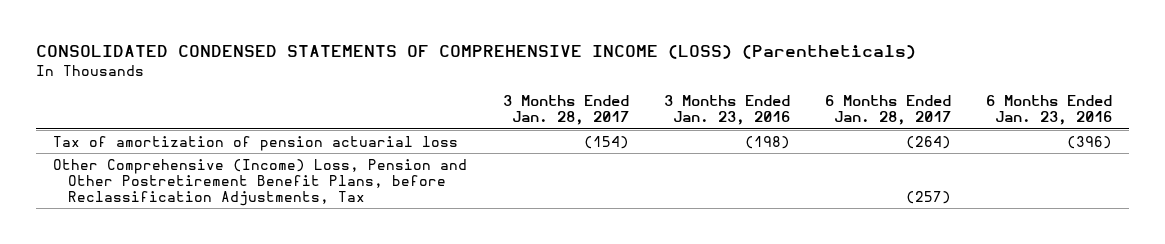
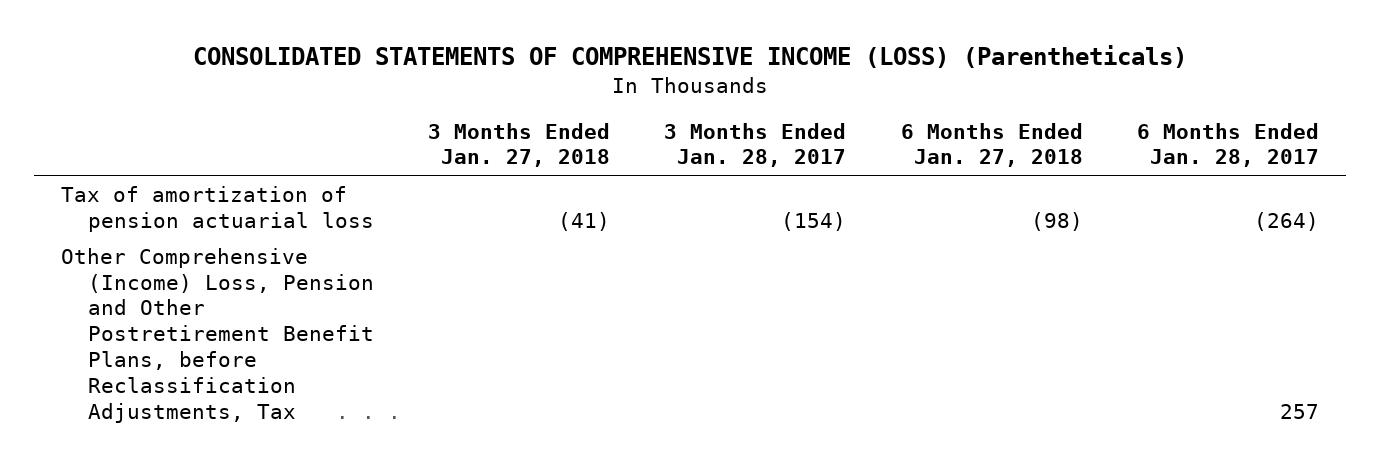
- CONSOLIDATED CONDENSED STATEMENTS OF COMPREHENSIVE INCOME (LOSS) (Parentheticals)
+ CONSOLIDATED STATEMENTS OF COMPREHENSIVE INCOME (LOSS) (Parentheticals)
- | 3 Months Ended Jan. 28, 2017 | 3 Months Ended Jan. 23, 2016 | 6 Months Ended Jan. 28, 2017 | 6 Months Ended Jan. 23, 2016
+ | 3 Months Ended Jan. 27, 2018 | 3 Months Ended Jan. 28, 2017 | 6 Months Ended Jan. 27, 2018 | 6 Months Ended Jan. 28, 2017
- Other Comprehensive (Income) Loss, Pension and Other Postretirement Benefit Plans, before Reclassification Adjustments, Tax | | | (257) |
+ Other Comprehensive (Income) Loss, Pension and Other Postretirement Benefit Plans, before Reclassification Adjustments, Tax | | | | 257

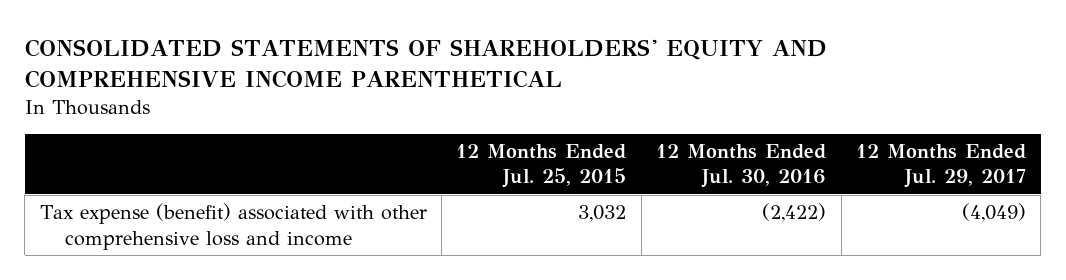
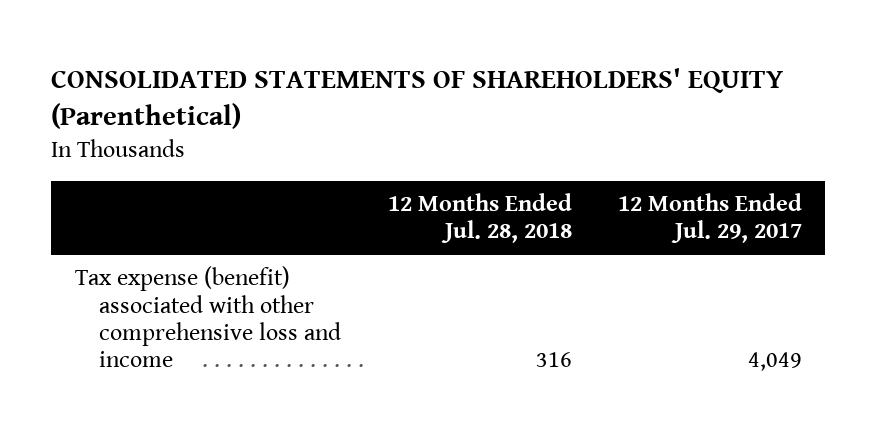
- CONSOLIDATED STATEMENTS OF SHAREHOLDERS' EQUITY AND COMPREHENSIVE INCOME PARENTHETICAL
+ CONSOLIDATED STATEMENTS OF SHAREHOLDERS' EQUITY (Parenthetical)
- | 12 Months Ended Jul. 25, 2015 | 12 Months Ended Jul. 30, 2016 | 12 Months Ended Jul. 29, 2017
+ | 12 Months Ended Jul. 28, 2018 | 12 Months Ended Jul. 29, 2017
- Tax expense (benefit) associated with other comprehensive loss and income | 3,032 | (2,422) | (4,049)
+ Tax expense (benefit) associated with other comprehensive loss and income | 316 | 4,049

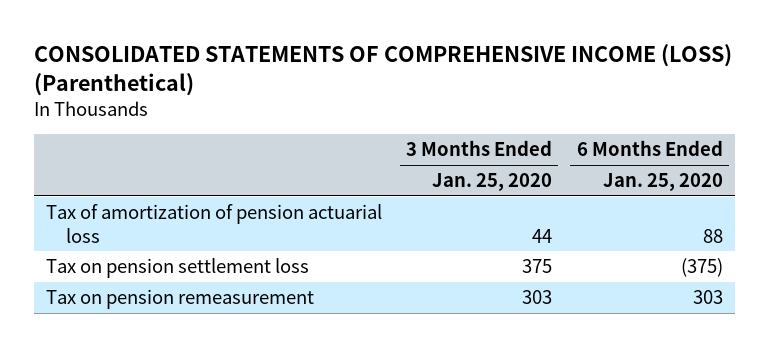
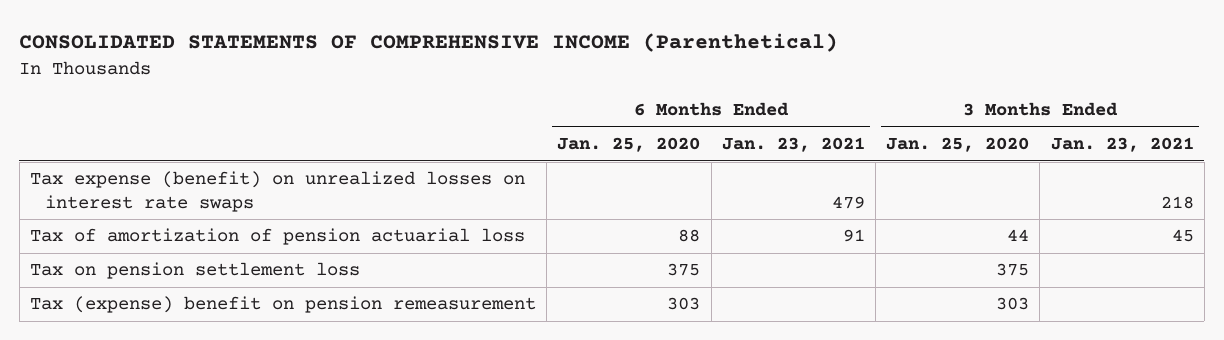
- CONSOLIDATED STATEMENTS OF COMPREHENSIVE INCOME (LOSS) (Parenthetical)
+ CONSOLIDATED STATEMENTS OF COMPREHENSIVE INCOME (Parenthetical)
- | 3 Months Ended Jan. 25, 2020 | 6 Months Ended Jan. 25, 2020
+ | 6 Months Ended Jan. 25, 2020 | 6 Months Ended Jan. 23, 2021 | 3 Months Ended Jan. 25, 2020 | 3 Months Ended Jan. 23, 2021
+ Tax expense (benefit) on unrealized losses on interest rate swaps | | 479 | | 218
- Tax on pension settlement loss | 375 | (375)
- Tax on pension remeasurement | 303 | 303
+ Tax on pension settlement loss | 375 | | 375 |
+ Tax (expense) benefit on pension remeasurement | 303 | | 303 |

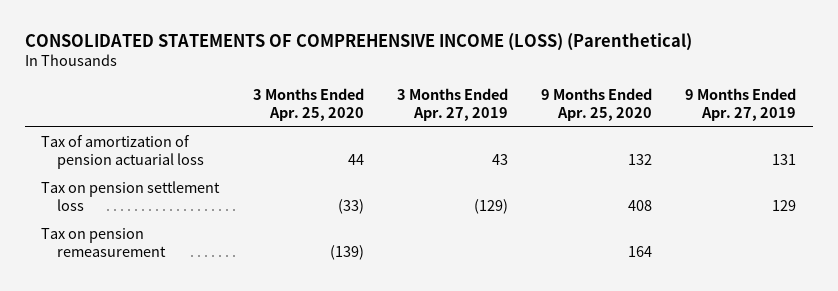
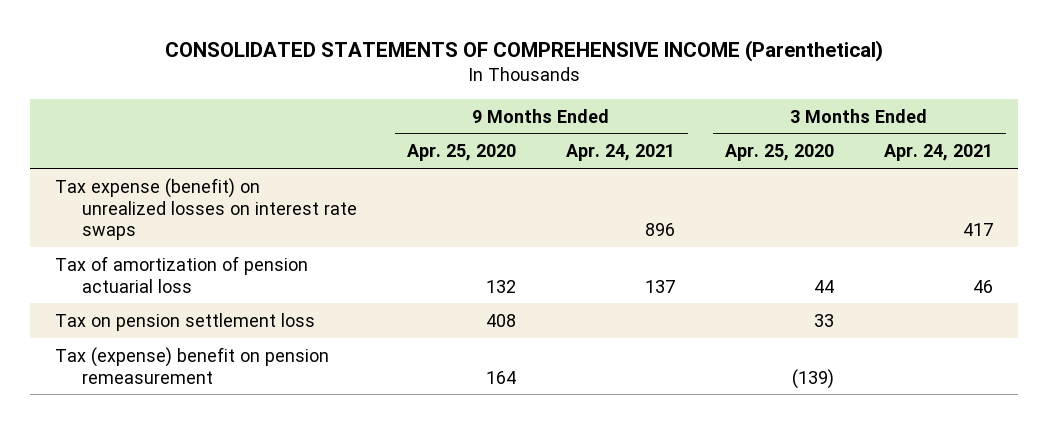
- CONSOLIDATED STATEMENTS OF COMPREHENSIVE INCOME (LOSS) (Parenthetical)
+ CONSOLIDATED STATEMENTS OF COMPREHENSIVE INCOME (Parenthetical)
- | 3 Months Ended Apr. 25, 2020 | 3 Months Ended Apr. 27, 2019 | 9 Months Ended Apr. 25, 2020 | 9 Months Ended Apr. 27, 2019
+ | 9 Months Ended Apr. 25, 2020 | 9 Months Ended Apr. 24, 2021 | 3 Months Ended Apr. 25, 2020 | 3 Months Ended Apr. 24, 2021
+ Tax expense (benefit) on unrealized losses on interest rate swaps | | 896 | | 417
- Tax on pension settlement loss | (33) | (129) | 408 | 129
- Tax on pension remeasurement | (139) | | 164 |
+ Tax on pension settlement loss | 408 | | 33 |
+ Tax (expense) benefit on pension remeasurement | 164 | | (139) |

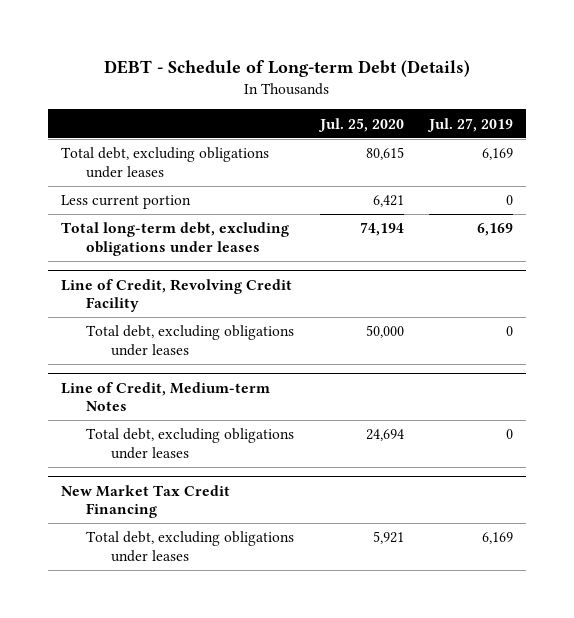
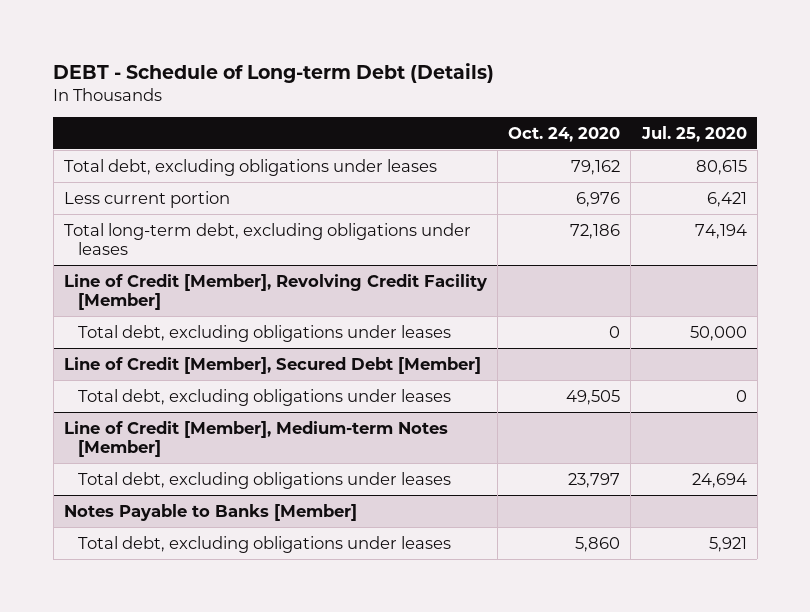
- | Jul. 25, 2020 | Jul. 27, 2019
+ | Oct. 24, 2020 | Jul. 25, 2020
- Line of Credit, Revolving Credit Facility
+ Line of Credit [Member], Revolving Credit Facility [Member]
- Line of Credit, Medium-term Notes
+ Line of Credit [Member], Secured Debt [Member]
+ Total debt, excluding obligations under leases | 49,505 | 0
+ Line of Credit [Member], Medium-term Notes [Member]
- New Market Tax Credit Financing
+ Notes Payable to Banks [Member]

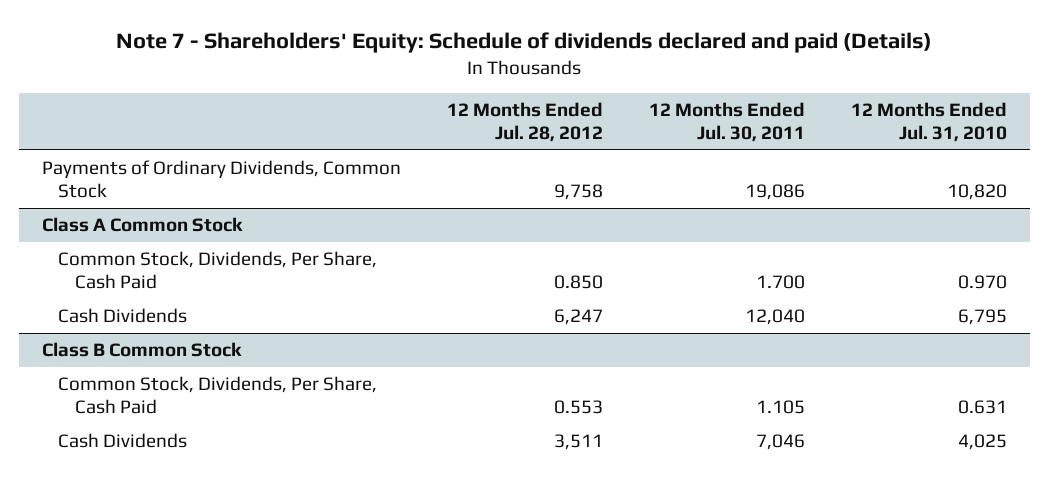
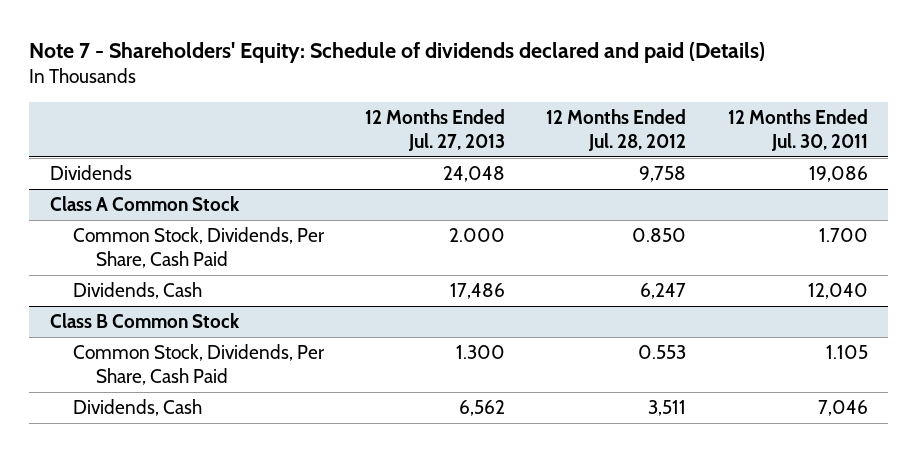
- | 12 Months Ended Jul. 28, 2012 | 12 Months Ended Jul. 30, 2011 | 12 Months Ended Jul. 31, 2010
+ | 12 Months Ended Jul. 27, 2013 | 12 Months Ended Jul. 28, 2012 | 12 Months Ended Jul. 30, 2011
- Payments of Ordinary Dividends, Common Stock | 9,758 | 19,086 | 10,820
+ Dividends | 24,048 | 9,758 | 19,086
@ Class A Common Stock
- Cash Dividends | 6,247 | 12,040 | 6,795
+ Dividends, Cash | 17,486 | 6,247 | 12,040
@ Class B Common Stock
- Cash Dividends | 3,511 | 7,046 | 4,025
+ Dividends, Cash | 6,562 | 3,511 | 7,046

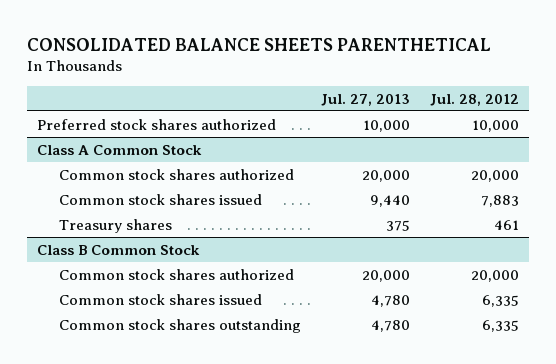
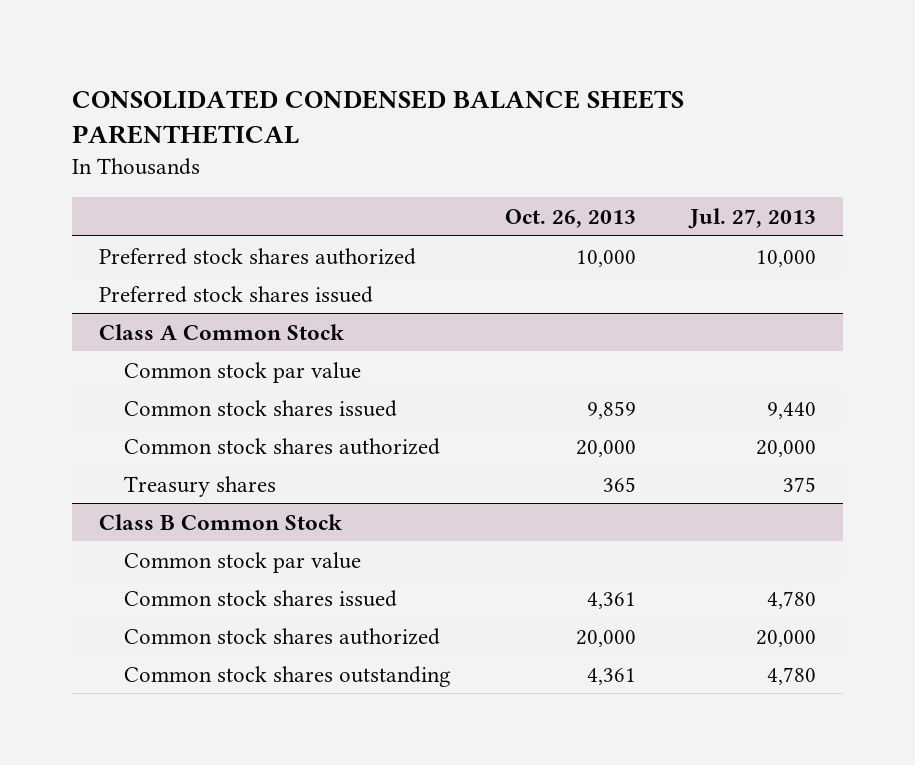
- CONSOLIDATED BALANCE SHEETS PARENTHETICAL
+ CONSOLIDATED CONDENSED BALANCE SHEETS PARENTHETICAL
- | Jul. 27, 2013 | Jul. 28, 2012
+ | Oct. 26, 2013 | Jul. 27, 2013
+ Preferred stock shares issued
@ Class A Common Stock
+ Common stock par value
moved down: Common stock shares authorized | 20,000 | 20,000
@ Class B Common Stock
+ Common stock par value
moved down: Common stock shares authorized | 20,000 | 20,000

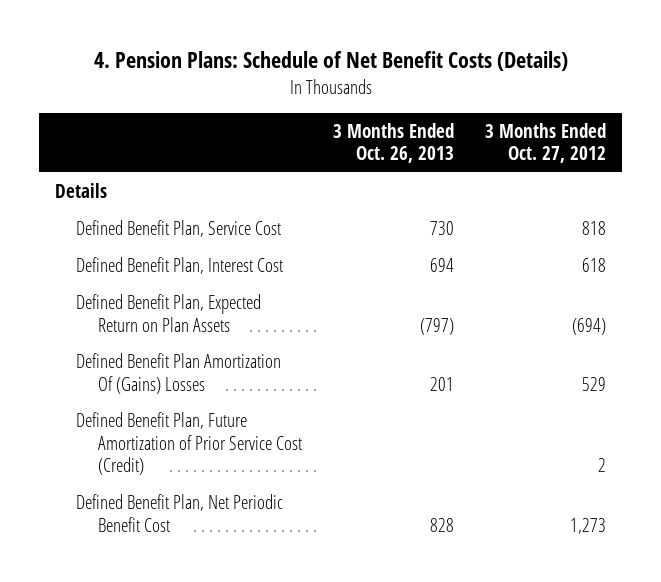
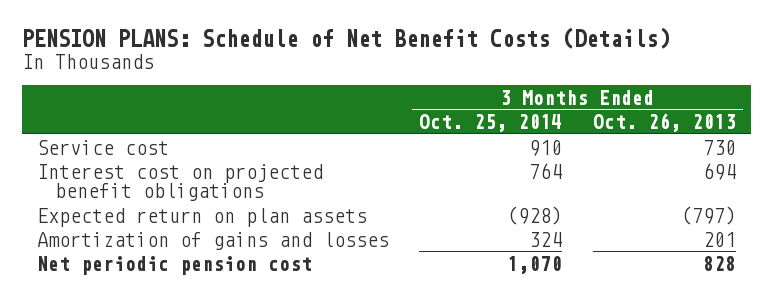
- 4. Pension Plans: Schedule of Net Benefit Costs (Details)
+ PENSION PLANS: Schedule of Net Benefit Costs (Details)
- | 3 Months Ended Oct. 26, 2013 | 3 Months Ended Oct. 27, 2012
+ | 3 Months Ended Oct. 25, 2014 | 3 Months Ended Oct. 26, 2013
- Details
- Defined Benefit Plan, Service Cost | 730 | 818
- Defined Benefit Plan, Interest Cost | 694 | 618
- Defined Benefit Plan, Expected Return on Plan Assets | (797) | (694)
- Defined Benefit Plan Amortization Of (Gains) Losses | 201 | 529
- Defined Benefit Plan, Future Amortization of Prior Service Cost (Credit) | | 2
- Defined Benefit Plan, Net Periodic Benefit Cost | 828 | 1,273
+ Service cost | 910 | 730
+ Interest cost on projected benefit obligations | 764 | 694
+ Expected return on plan assets | (928) | (797)
+ Amortization of gains and losses | 324 | 201
+ Net periodic pension cost | 1,070 | 828

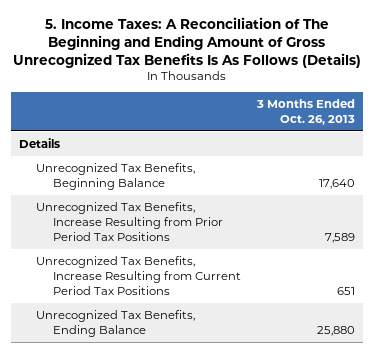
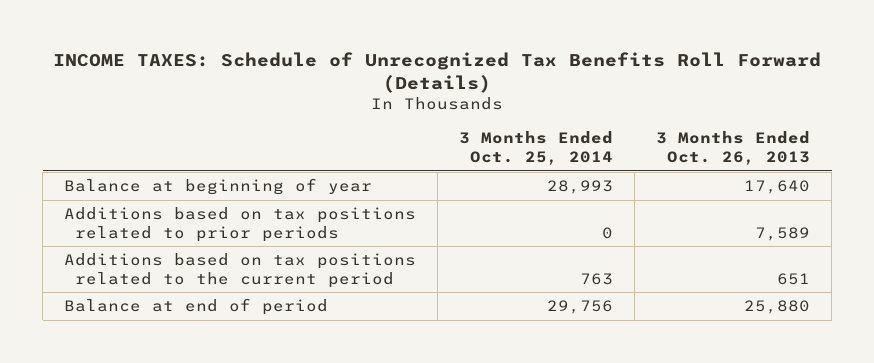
- 5. Income Taxes: A Reconciliation of The Beginning and Ending Amount of Gross Unrecognized Tax Benefits Is As Follows (Details)
+ INCOME TAXES: Schedule of Unrecognized Tax Benefits Roll Forward (Details)
- | 3 Months Ended Oct. 26, 2013
+ | 3 Months Ended Oct. 25, 2014 | 3 Months Ended Oct. 26, 2013
- Details
- Unrecognized Tax Benefits, Beginning Balance | 17,640
- Unrecognized Tax Benefits, Increase Resulting from Prior Period Tax Positions | 7,589
- Unrecognized Tax Benefits, Increase Resulting from Current Period Tax Positions | 651
- Unrecognized Tax Benefits, Ending Balance | 25,880
+ Balance at beginning of year | 28,993 | 17,640
+ Additions based on tax positions related to prior periods | 0 | 7,589
+ Additions based on tax positions related to the current period | 763 | 651
+ Balance at end of period | 29,756 | 25,880

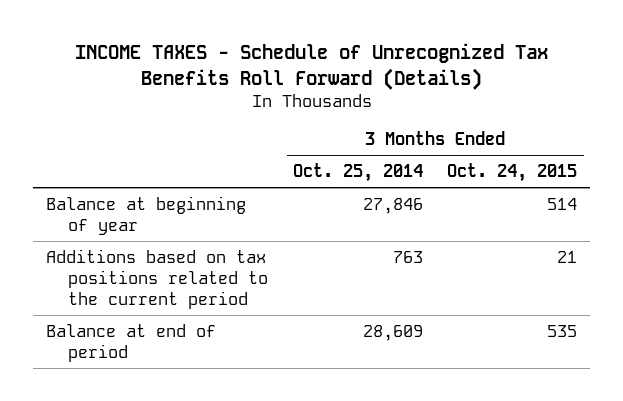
- INCOME TAXES: Schedule of Unrecognized Tax Benefits Roll Forward (Details)
+ INCOME TAXES - Schedule of Unrecognized Tax Benefits Roll Forward (Details)
- | 3 Months Ended Oct. 25, 2014 | 3 Months Ended Oct. 26, 2013
+ | 3 Months Ended Oct. 25, 2014 | 3 Months Ended Oct. 24, 2015
- Balance at beginning of year | 28,993 | 17,640
- Additions based on tax positions related to prior periods | 0 | 7,589
+ Balance at beginning of year | 27,846 | 514
- Balance at end of period | 29,756 | 25,880
+ Balance at end of period | 28,609 | 535

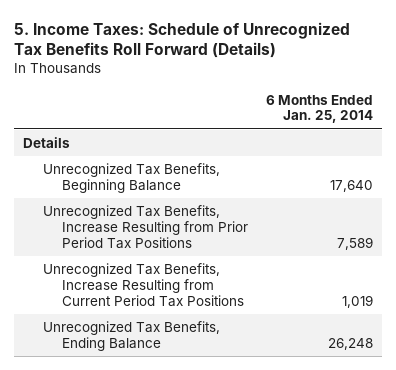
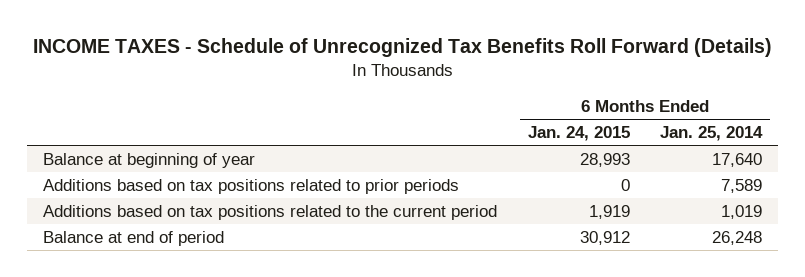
- 5. Income Taxes: Schedule of Unrecognized Tax Benefits Roll Forward (Details)
+ INCOME TAXES - Schedule of Unrecognized Tax Benefits Roll Forward (Details)
- | 6 Months Ended Jan. 25, 2014
+ | 6 Months Ended Jan. 24, 2015 | 6 Months Ended Jan. 25, 2014
- Details
- Unrecognized Tax Benefits, Beginning Balance | 17,640
- Unrecognized Tax Benefits, Increase Resulting from Prior Period Tax Positions | 7,589
- Unrecognized Tax Benefits, Increase Resulting from Current Period Tax Positions | 1,019
- Unrecognized Tax Benefits, Ending Balance | 26,248
+ Balance at beginning of year | 28,993 | 17,640
+ Additions based on tax positions related to prior periods | 0 | 7,589
+ Additions based on tax positions related to the current period | 1,919 | 1,019
+ Balance at end of period | 30,912 | 26,248

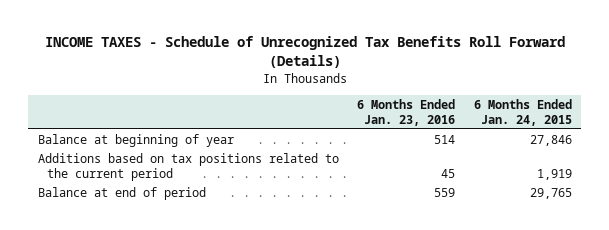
- | 6 Months Ended Jan. 24, 2015 | 6 Months Ended Jan. 25, 2014
+ | 6 Months Ended Jan. 23, 2016 | 6 Months Ended Jan. 24, 2015
- Balance at beginning of year | 28,993 | 17,640
- Additions based on tax positions related to prior periods | 0 | 7,589
+ Balance at beginning of year | 514 | 27,846
- Balance at end of period | 30,912 | 26,248
+ Balance at end of period | 559 | 29,765

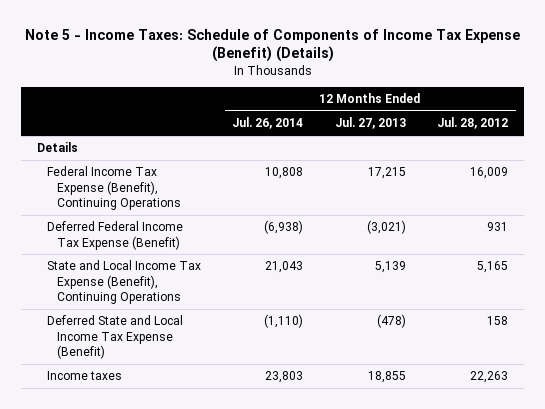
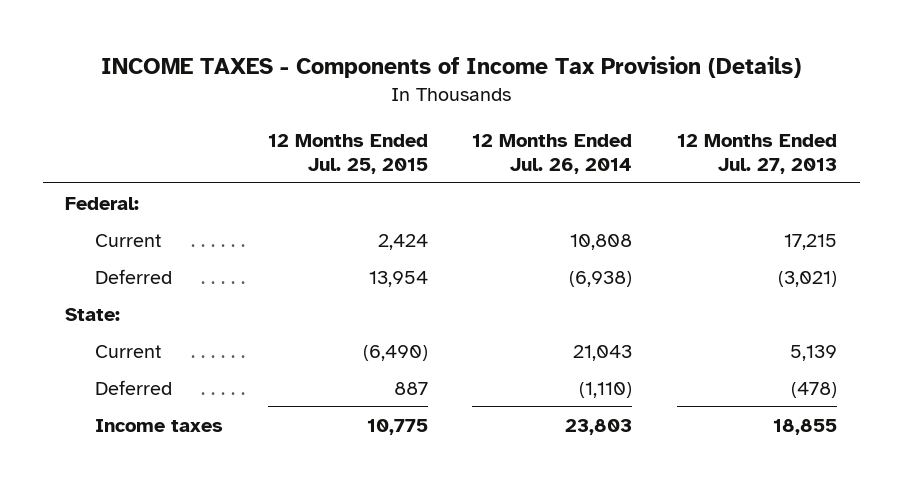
- Note 5 - Income Taxes: Schedule of Components of Income Tax Expense (Benefit) (Details)
+ INCOME TAXES - Components of Income Tax Provision (Details)
- | 12 Months Ended Jul. 26, 2014 | 12 Months Ended Jul. 27, 2013 | 12 Months Ended Jul. 28, 2012
+ | 12 Months Ended Jul. 25, 2015 | 12 Months Ended Jul. 26, 2014 | 12 Months Ended Jul. 27, 2013
- Details
- Federal Income Tax Expense (Benefit), Continuing Operations | 10,808 | 17,215 | 16,009
- Deferred Federal Income Tax Expense (Benefit) | (6,938) | (3,021) | 931
- State and Local Income Tax Expense (Benefit), Continuing Operations | 21,043 | 5,139 | 5,165
- Deferred State and Local Income Tax Expense (Benefit) | (1,110) | (478) | 158
+ Federal:
+ Current | 2,424 | 10,808 | 17,215
+ Deferred | 13,954 | (6,938) | (3,021)
+ State:
+ Current | (6,490) | 21,043 | 5,139
+ Deferred | 887 | (1,110) | (478)

